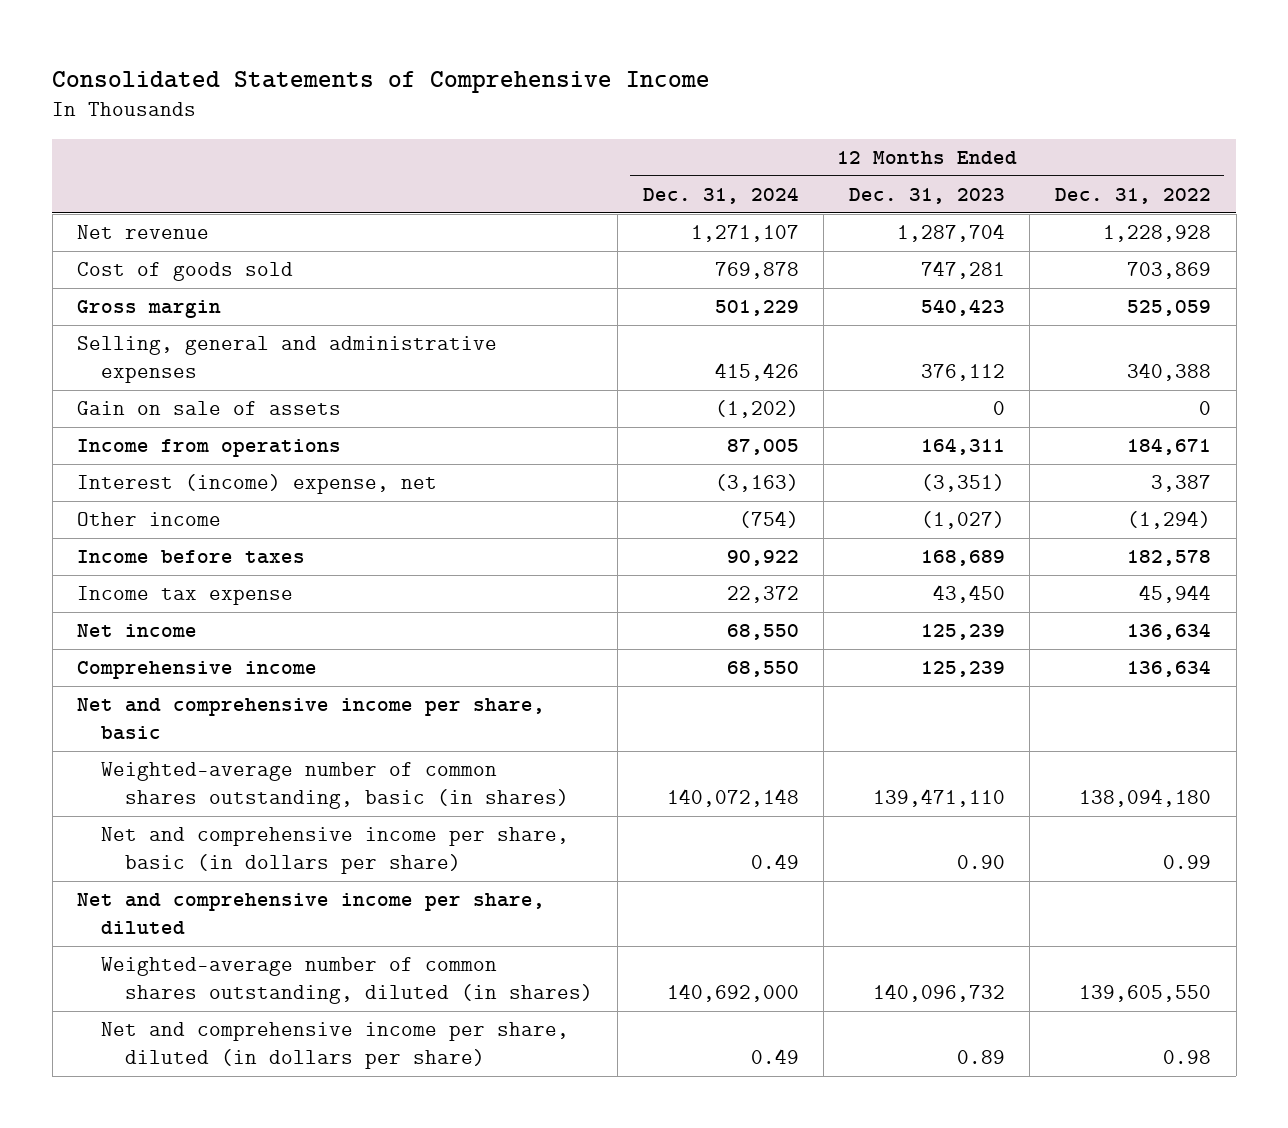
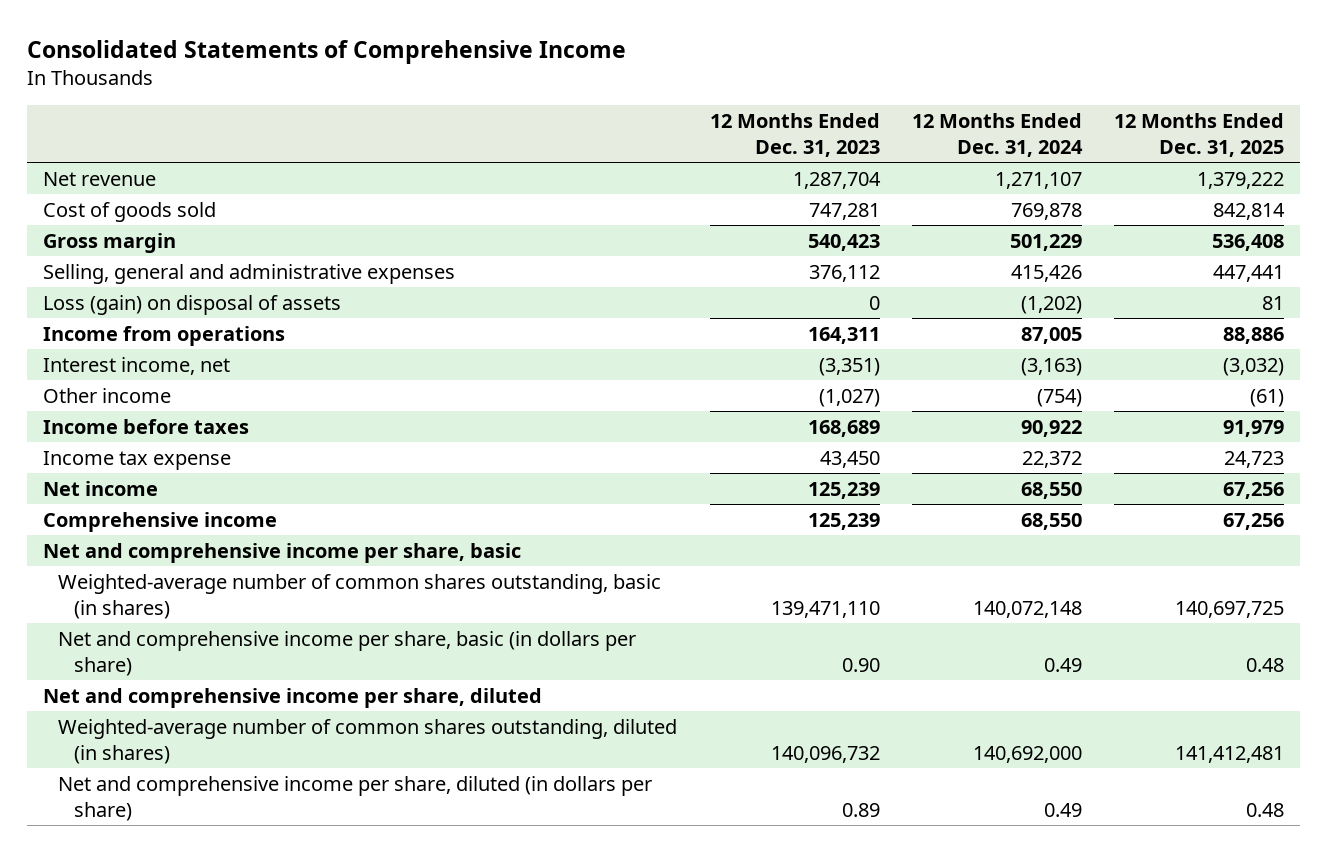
- | 12 Months Ended Dec. 31, 2024 | 12 Months Ended Dec. 31, 2023 | 12 Months Ended Dec. 31, 2022
+ | 12 Months Ended Dec. 31, 2023 | 12 Months Ended Dec. 31, 2024 | 12 Months Ended Dec. 31, 2025
- Gain on sale of assets | (1,202) | 0 | 0
+ Loss (gain) on disposal of assets | 0 | (1,202) | 81
- Interest (income) expense, net | (3,163) | (3,351) | 3,387
+ Interest income, net | (3,351) | (3,163) | (3,032)

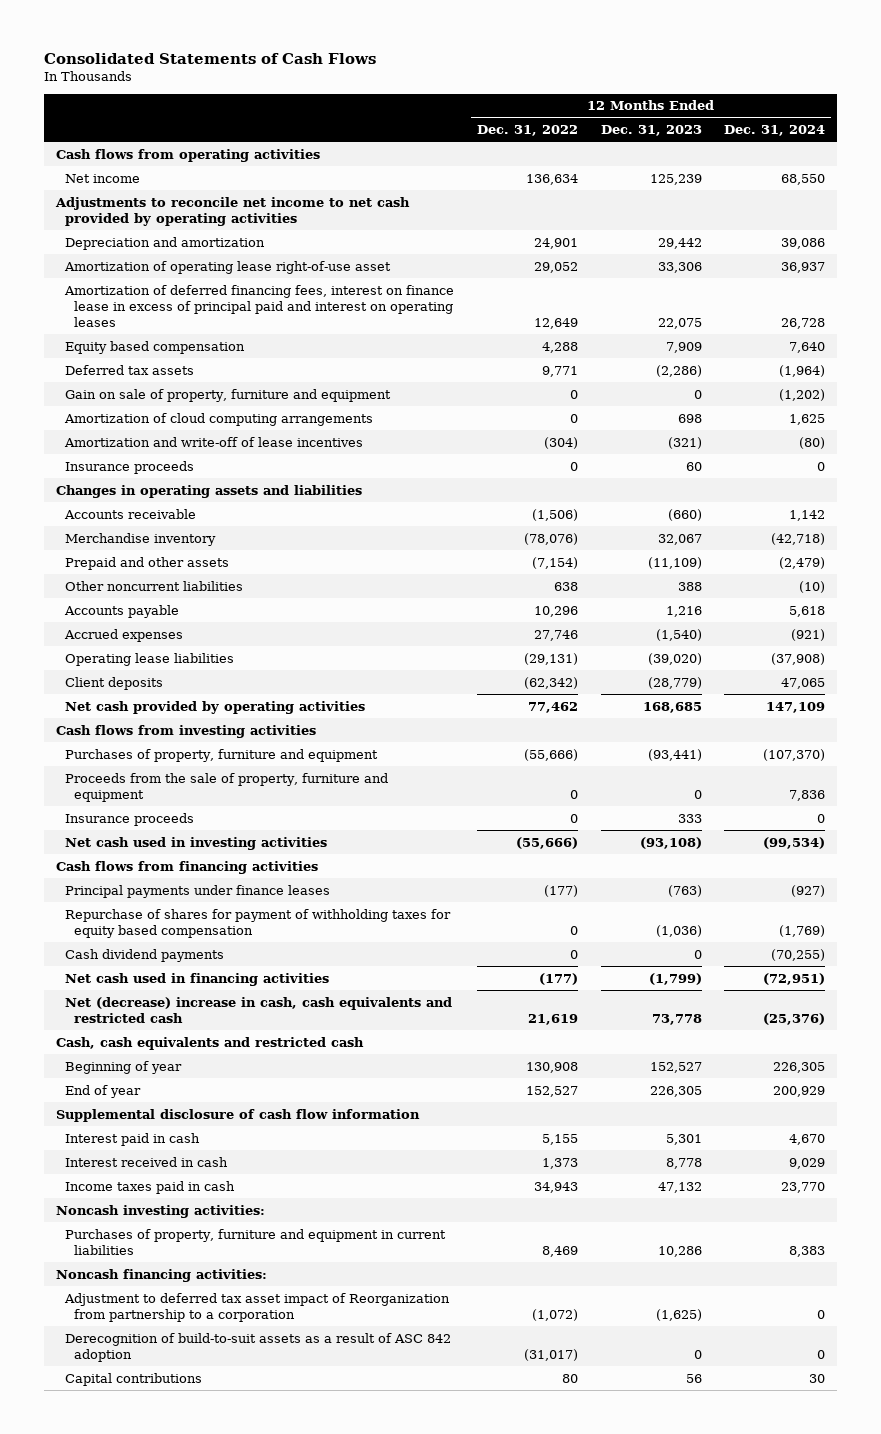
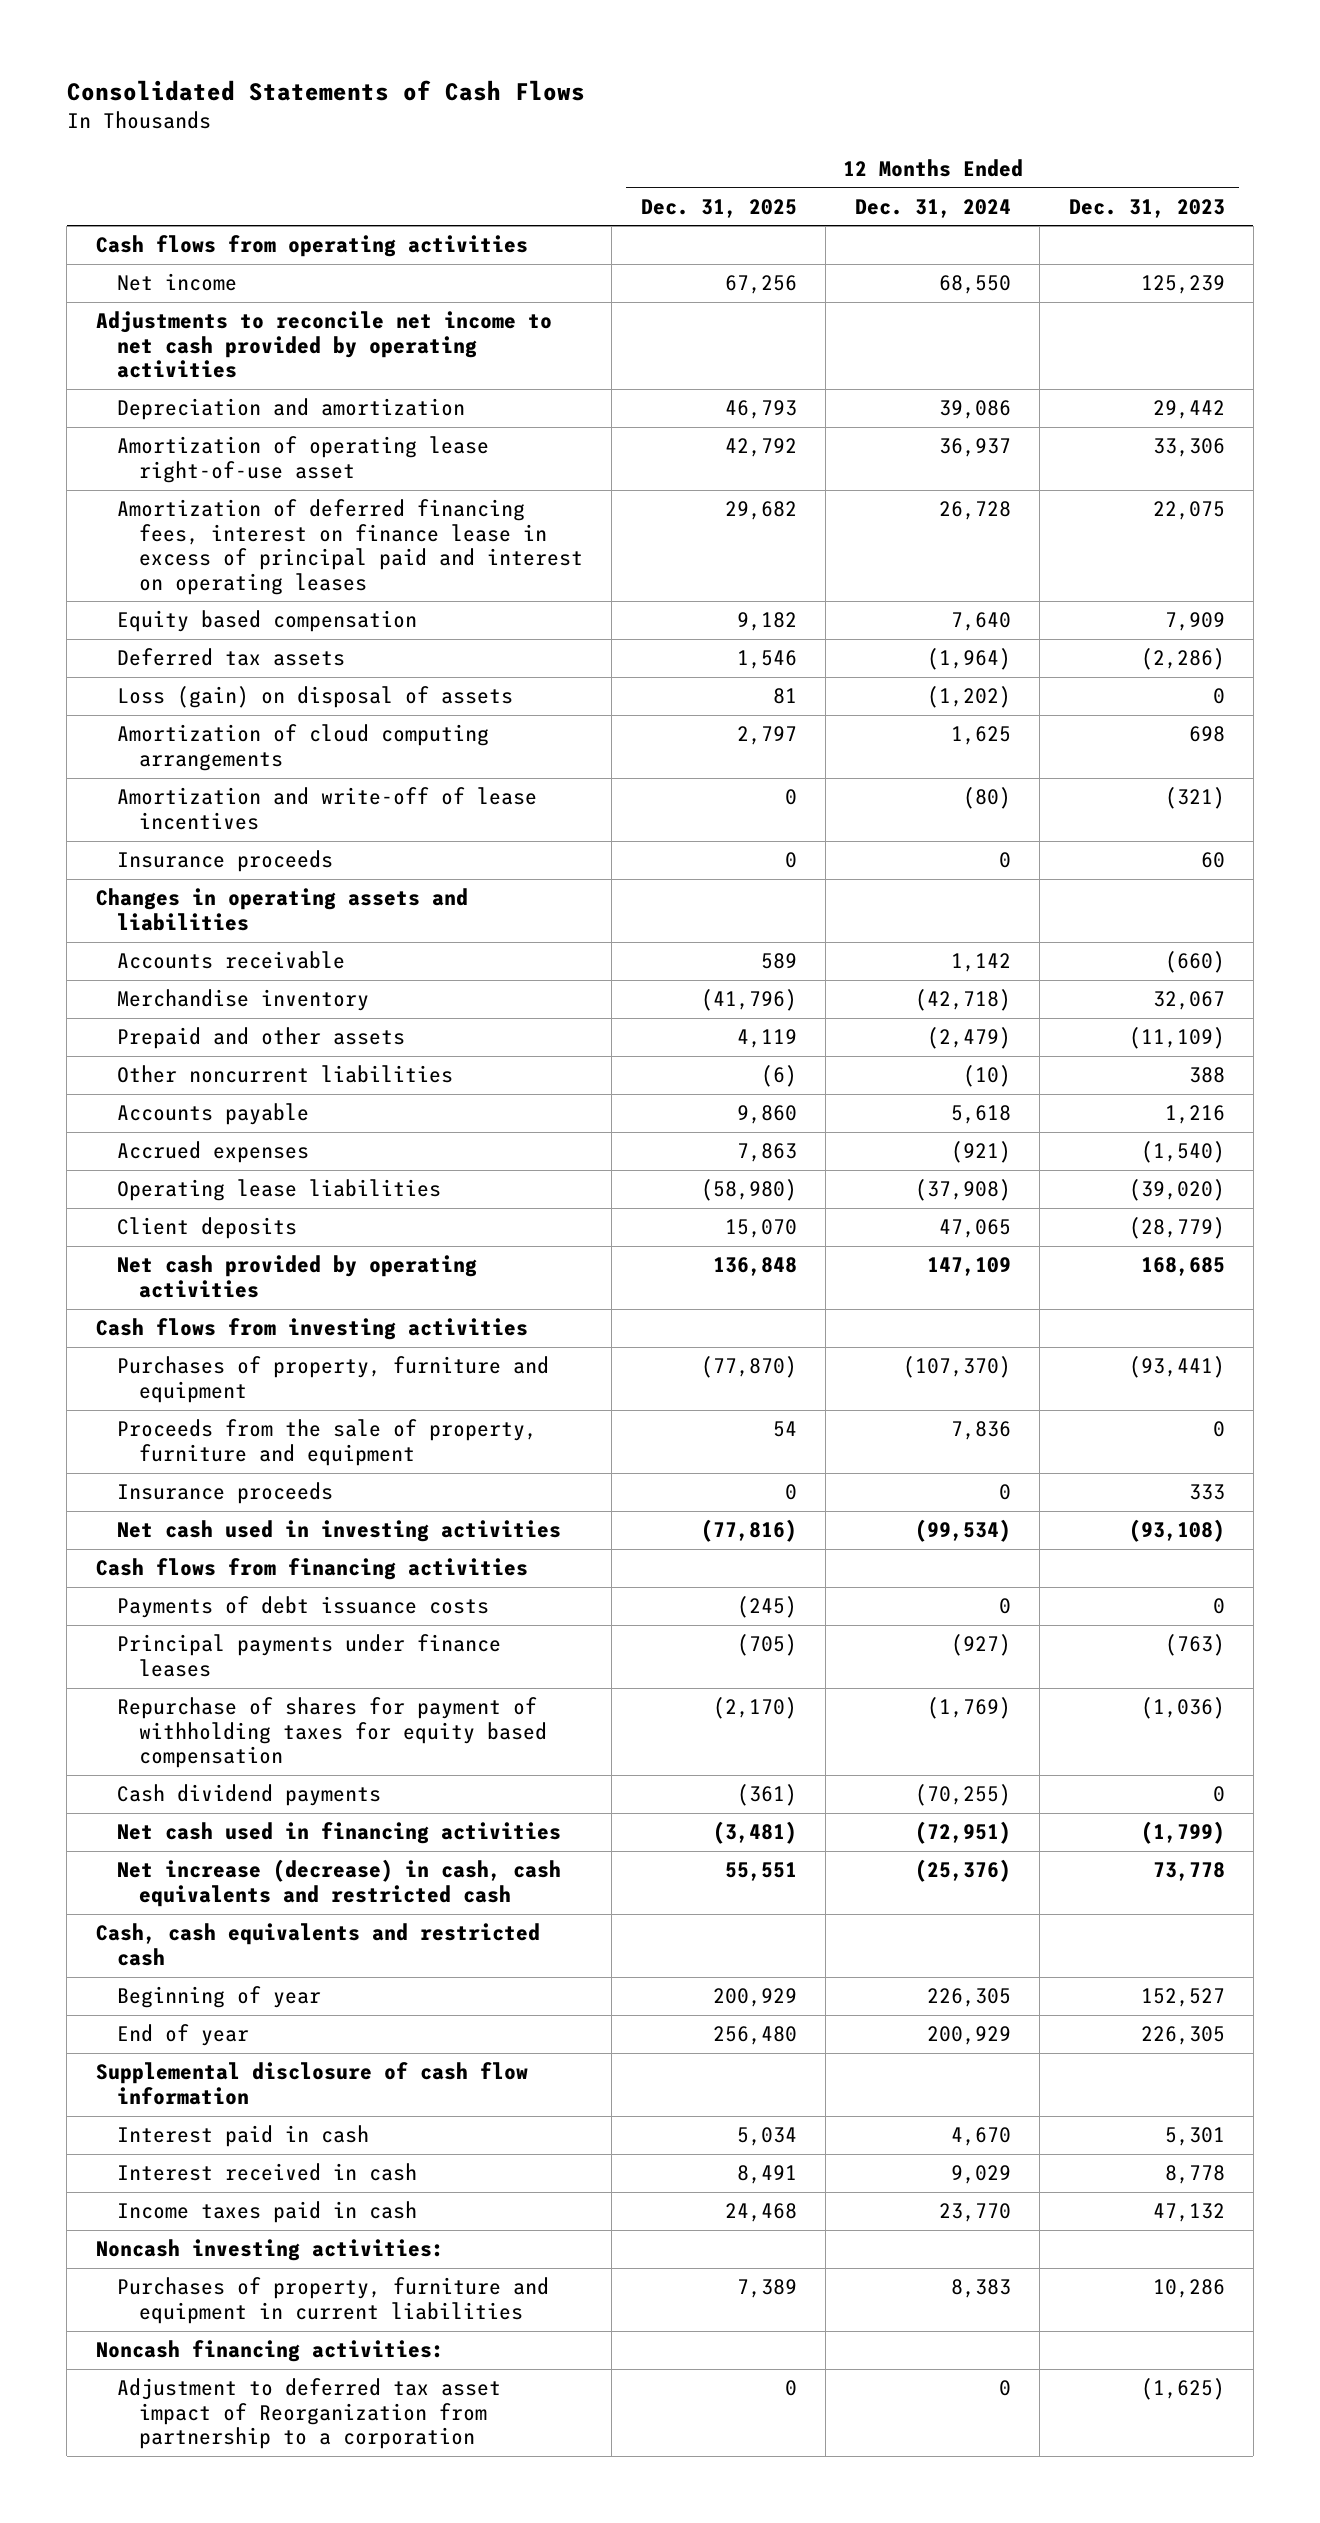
- | 12 Months Ended Dec. 31, 2022 | 12 Months Ended Dec. 31, 2023 | 12 Months Ended Dec. 31, 2024
+ | 12 Months Ended Dec. 31, 2025 | 12 Months Ended Dec. 31, 2024 | 12 Months Ended Dec. 31, 2023
- Gain on sale of property, furniture and equipment | 0 | 0 | (1,202)
+ Loss (gain) on disposal of assets | 81 | (1,202) | 0
+ Payments of debt issuance costs | (245) | 0 | 0
- Net (decrease) increase in cash, cash equivalents and restricted cash | 21,619 | 73,778 | (25,376)
+ Net increase (decrease) in cash, cash equivalents and restricted cash | 55,551 | (25,376) | 73,778
- Derecognition of build-to-suit assets as a result of ASC 842 adoption | (31,017) | 0 | 0
- Capital contributions | 80 | 56 | 30

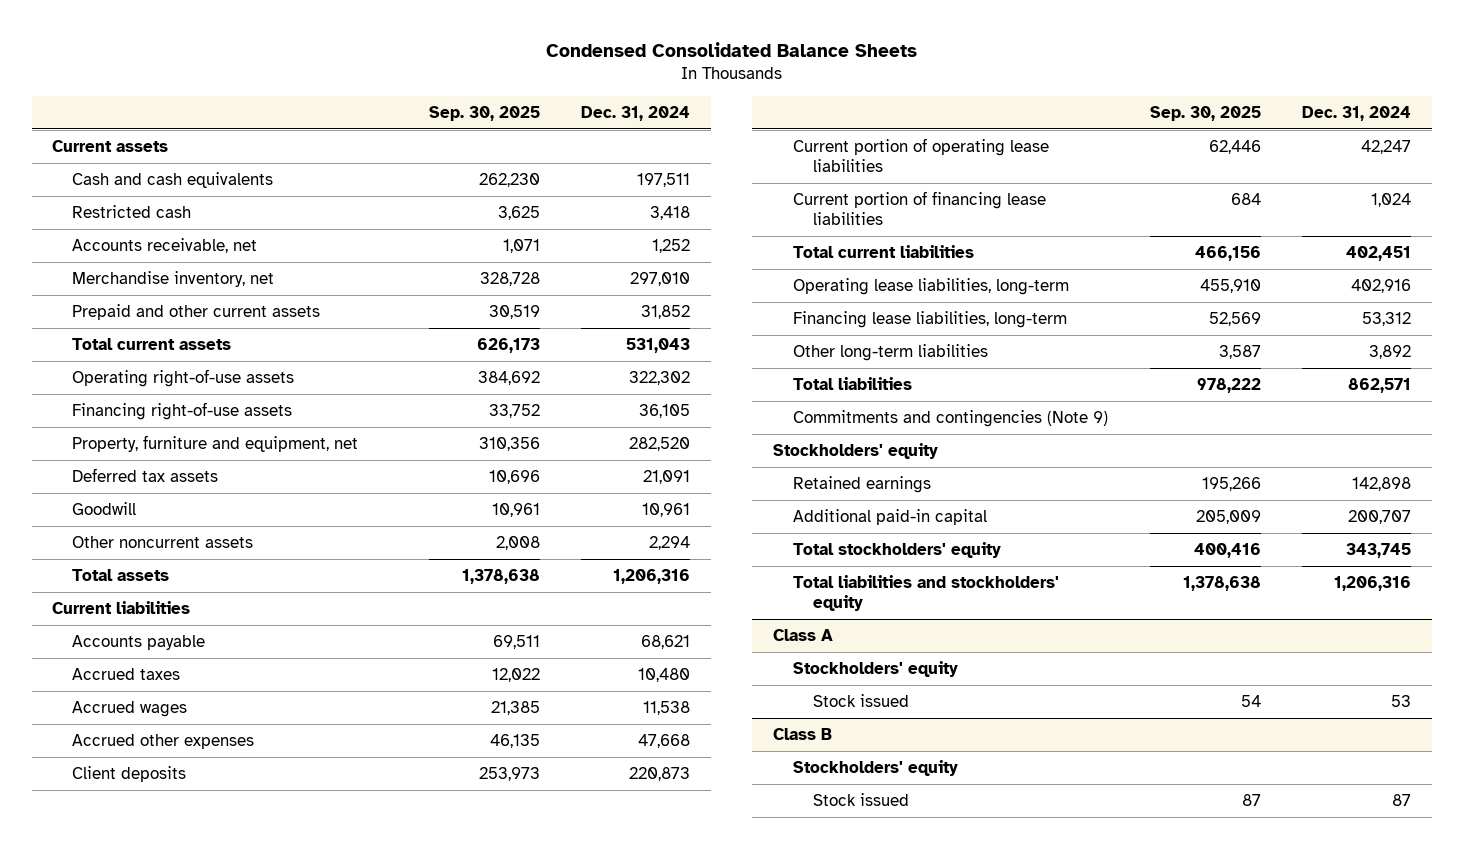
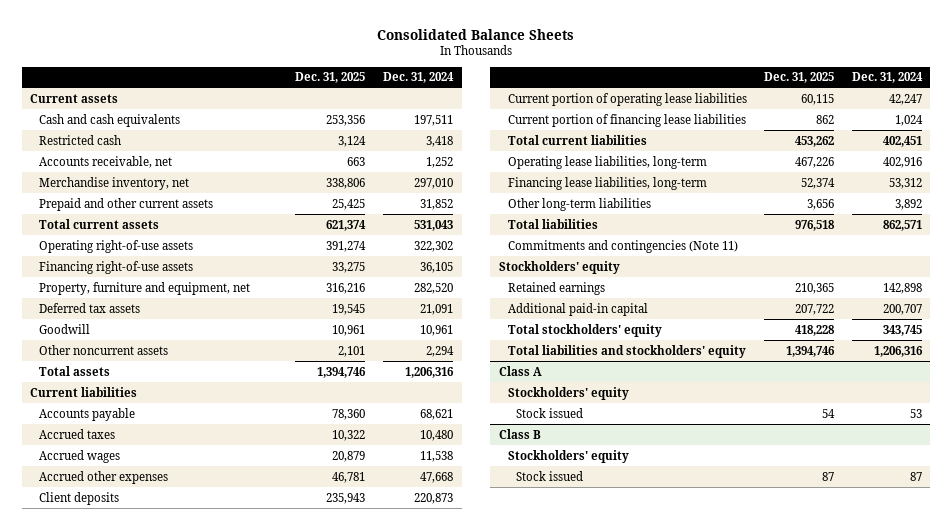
- Condensed Consolidated Balance Sheets
+ Consolidated Balance Sheets
- | Sep. 30, 2025 | Dec. 31, 2024
+ | Dec. 31, 2025 | Dec. 31, 2024
- Commitments and contingencies (Note 9)
+ Commitments and contingencies (Note 11)

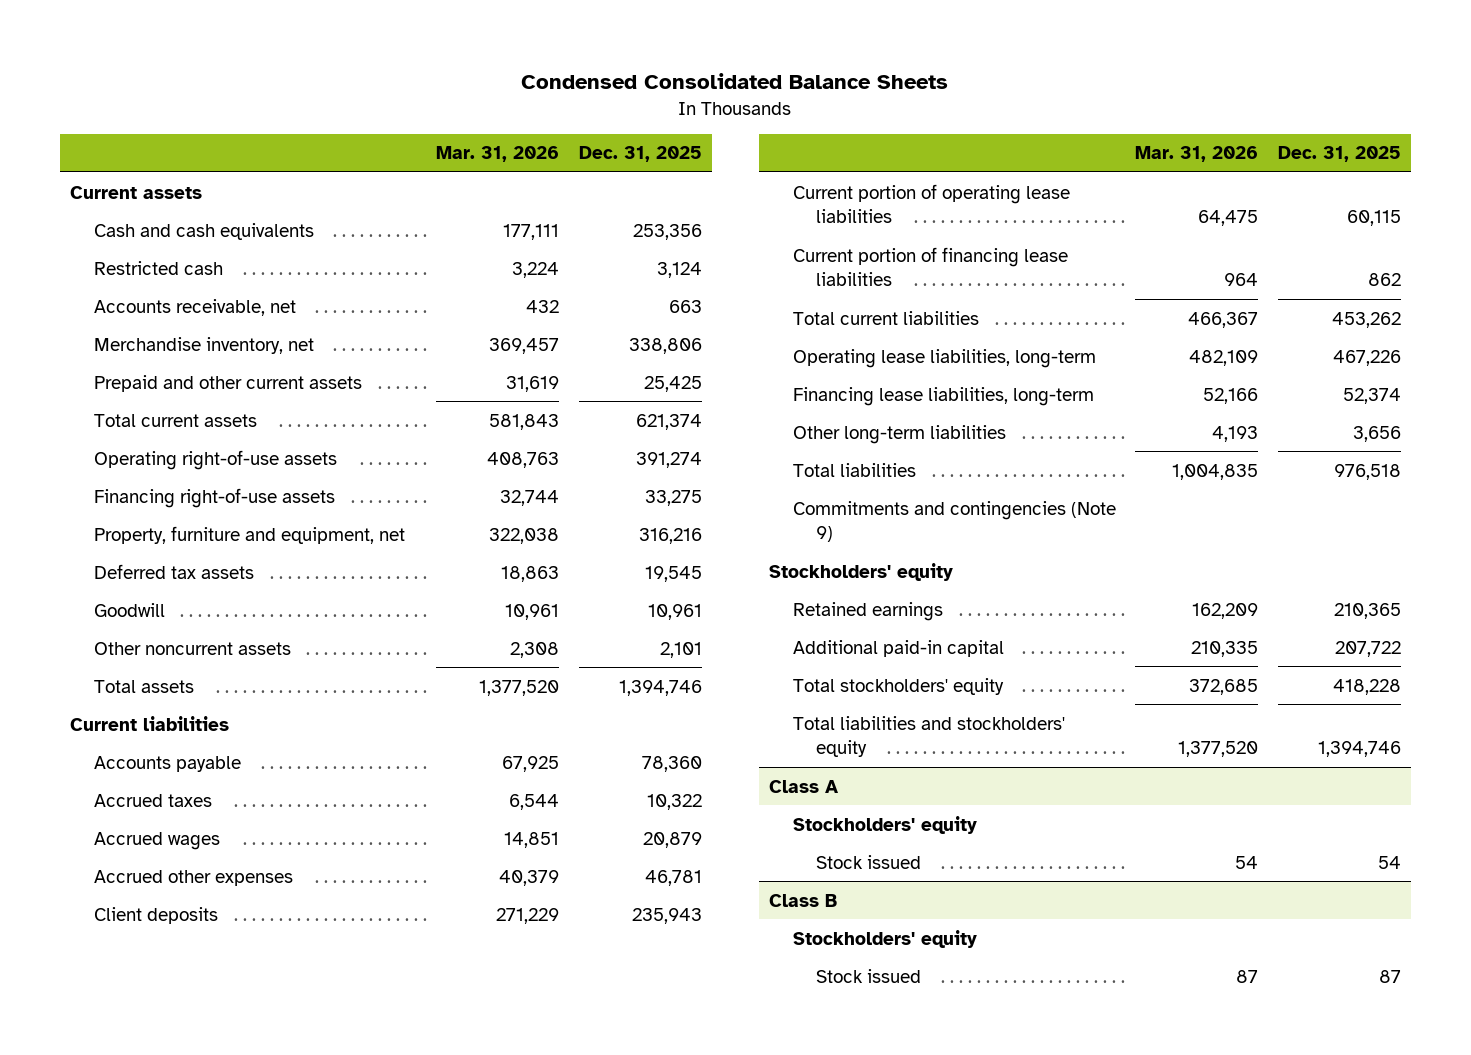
- Consolidated Balance Sheets
+ Condensed Consolidated Balance Sheets
- | Dec. 31, 2025 | Dec. 31, 2024
+ | Mar. 31, 2026 | Dec. 31, 2025
- Commitments and contingencies (Note 11)
+ Commitments and contingencies (Note 9)

